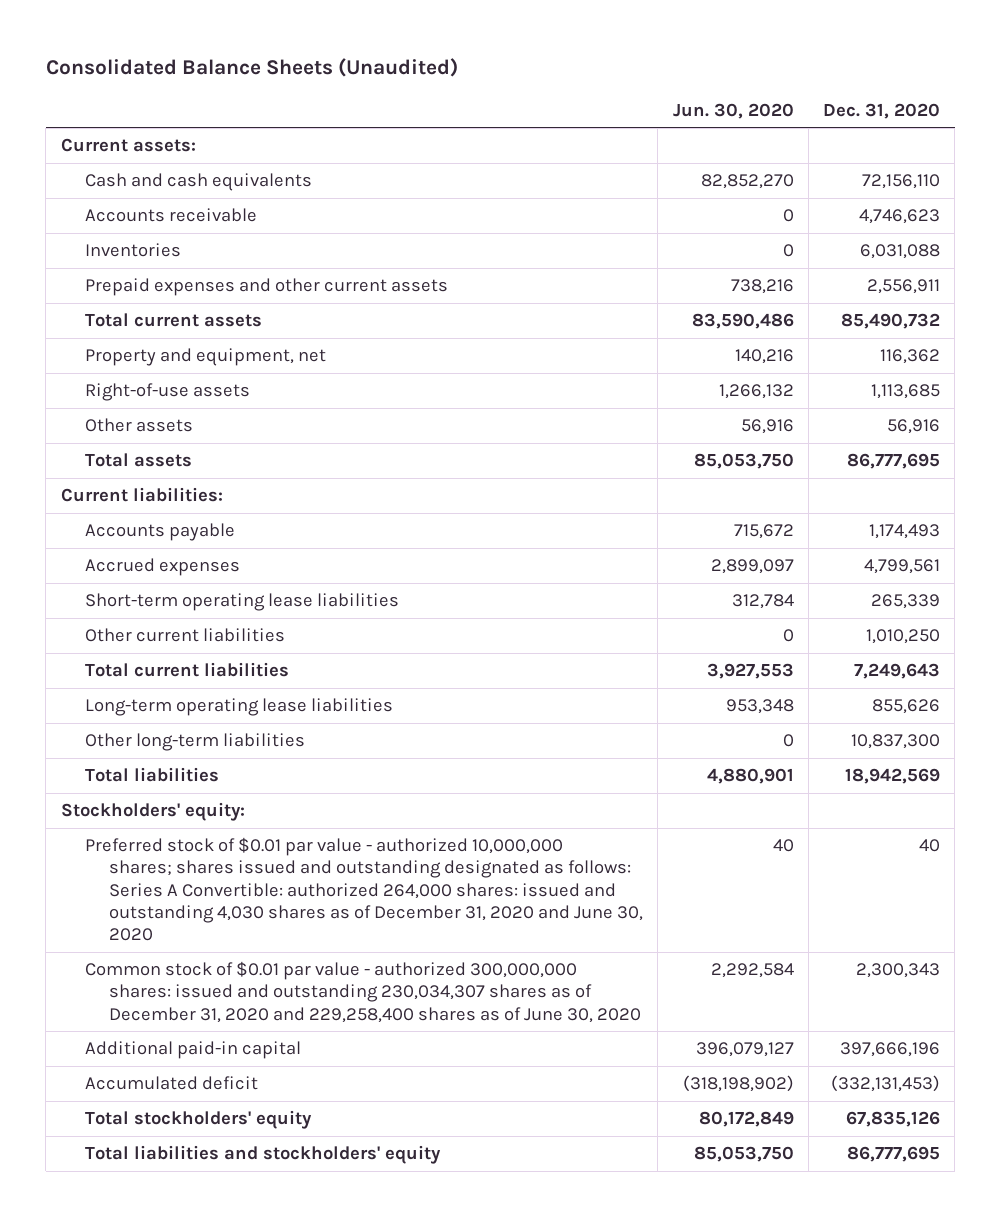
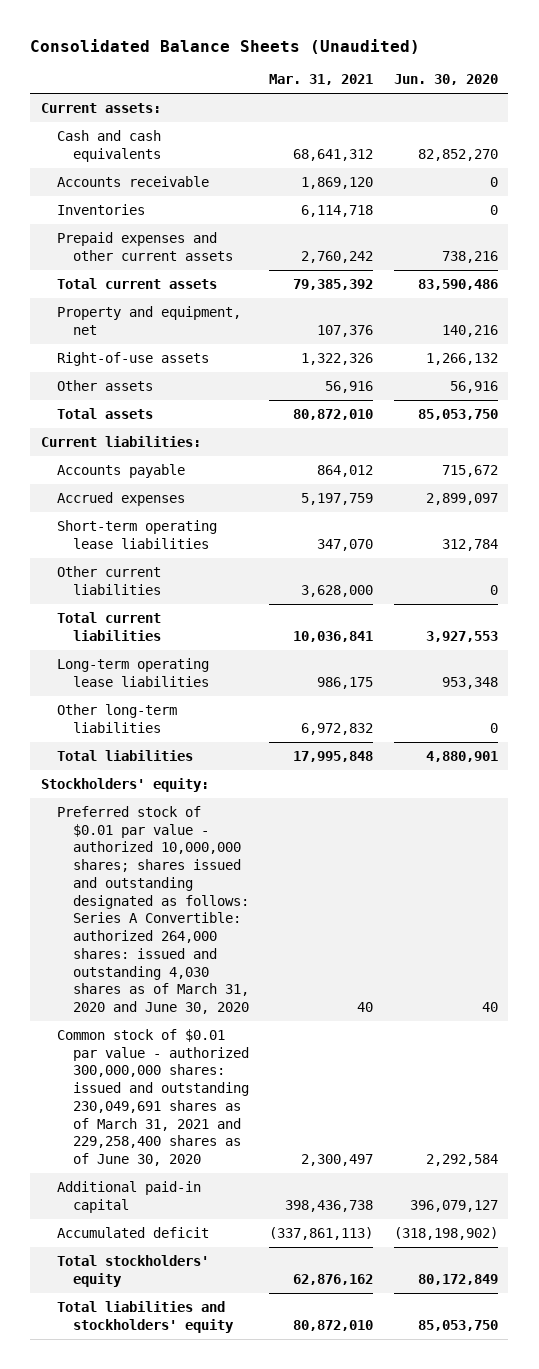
- | Jun. 30, 2020 | Dec. 31, 2020
+ | Mar. 31, 2021 | Jun. 30, 2020
- Preferred stock of $0.01 par value - authorized 10,000,000 shares; shares issued and outstanding designated as follows: Series A Convertible: authorized 264,000 shares: issued and outstanding 4,030 shares as of December 31, 2020 and June 30, 2020 | 40 | 40
- Common stock of $0.01 par value - authorized 300,000,000 shares: issued and outstanding 230,034,307 shares as of December 31, 2020 and 229,258,400 shares as of June 30, 2020 | 2,292,584 | 2,300,343
+ Preferred stock of $0.01 par value - authorized 10,000,000 shares; shares issued and outstanding designated as follows: Series A Convertible: authorized 264,000 shares: issued and outstanding 4,030 shares as of March 31, 2020 and June 30, 2020 | 40 | 40
+ Common stock of $0.01 par value - authorized 300,000,000 shares: issued and outstanding 230,049,691 shares as of March 31, 2021 and 229,258,400 shares as of June 30, 2020 | 2,300,497 | 2,292,584

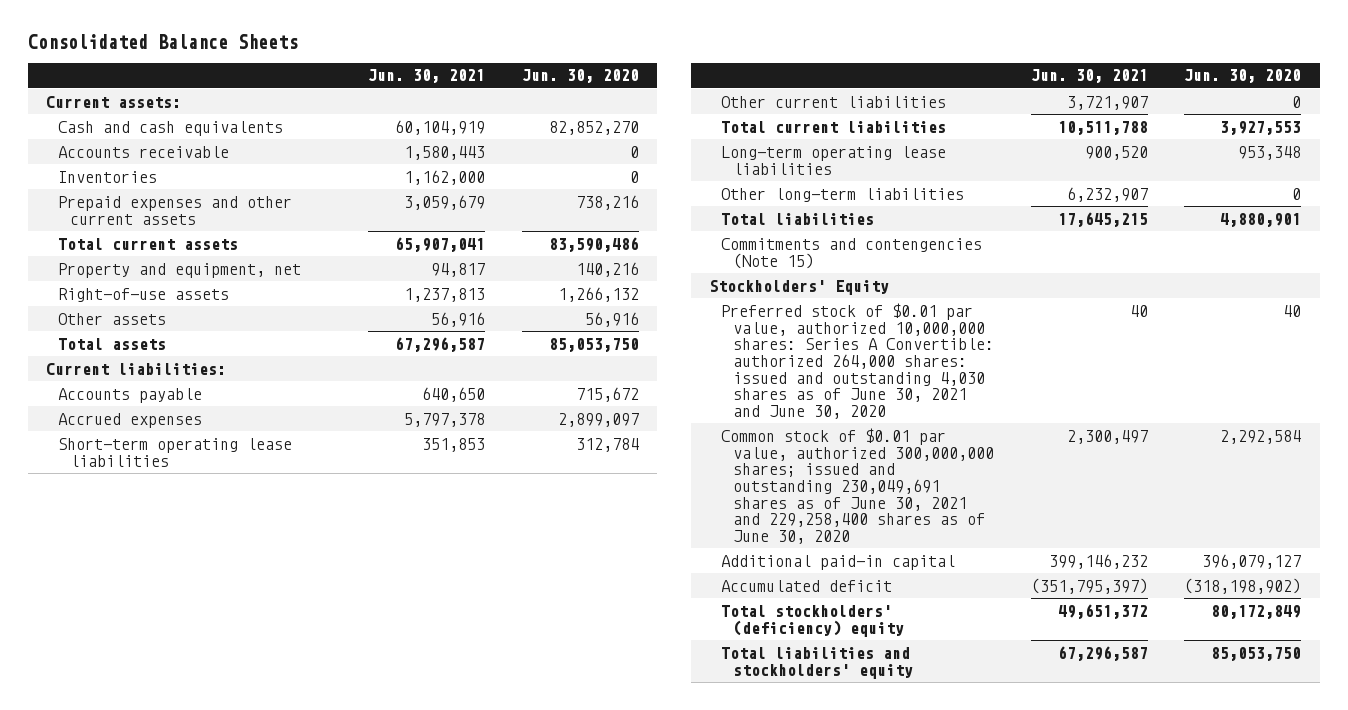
- Consolidated Balance Sheets (Unaudited)
+ Consolidated Balance Sheets
- | Mar. 31, 2021 | Jun. 30, 2020
+ | Jun. 30, 2021 | Jun. 30, 2020
- Stockholders' equity:
- Preferred stock of $0.01 par value - authorized 10,000,000 shares; shares issued and outstanding designated as follows: Series A Convertible: authorized 264,000 shares: issued and outstanding 4,030 shares as of March 31, 2020 and June 30, 2020 | 40 | 40
- Common stock of $0.01 par value - authorized 300,000,000 shares: issued and outstanding 230,049,691 shares as of March 31, 2021 and 229,258,400 shares as of June 30, 2020 | 2,300,497 | 2,292,584
+ Commitments and contengencies (Note 15)
+ Stockholders' Equity
+ Preferred stock of $0.01 par value, authorized 10,000,000 shares: Series A Convertible: authorized 264,000 shares: issued and outstanding 4,030 shares as of June 30, 2021 and June 30, 2020 | 40 | 40
+ Common stock of $0.01 par value, authorized 300,000,000 shares; issued and outstanding 230,049,691 shares as of June 30, 2021 and 229,258,400 shares as of June 30, 2020 | 2,300,497 | 2,292,584
- Total stockholders' equity | 62,876,162 | 80,172,849
+ Total stockholders' (deficiency) equity | 49,651,372 | 80,172,849

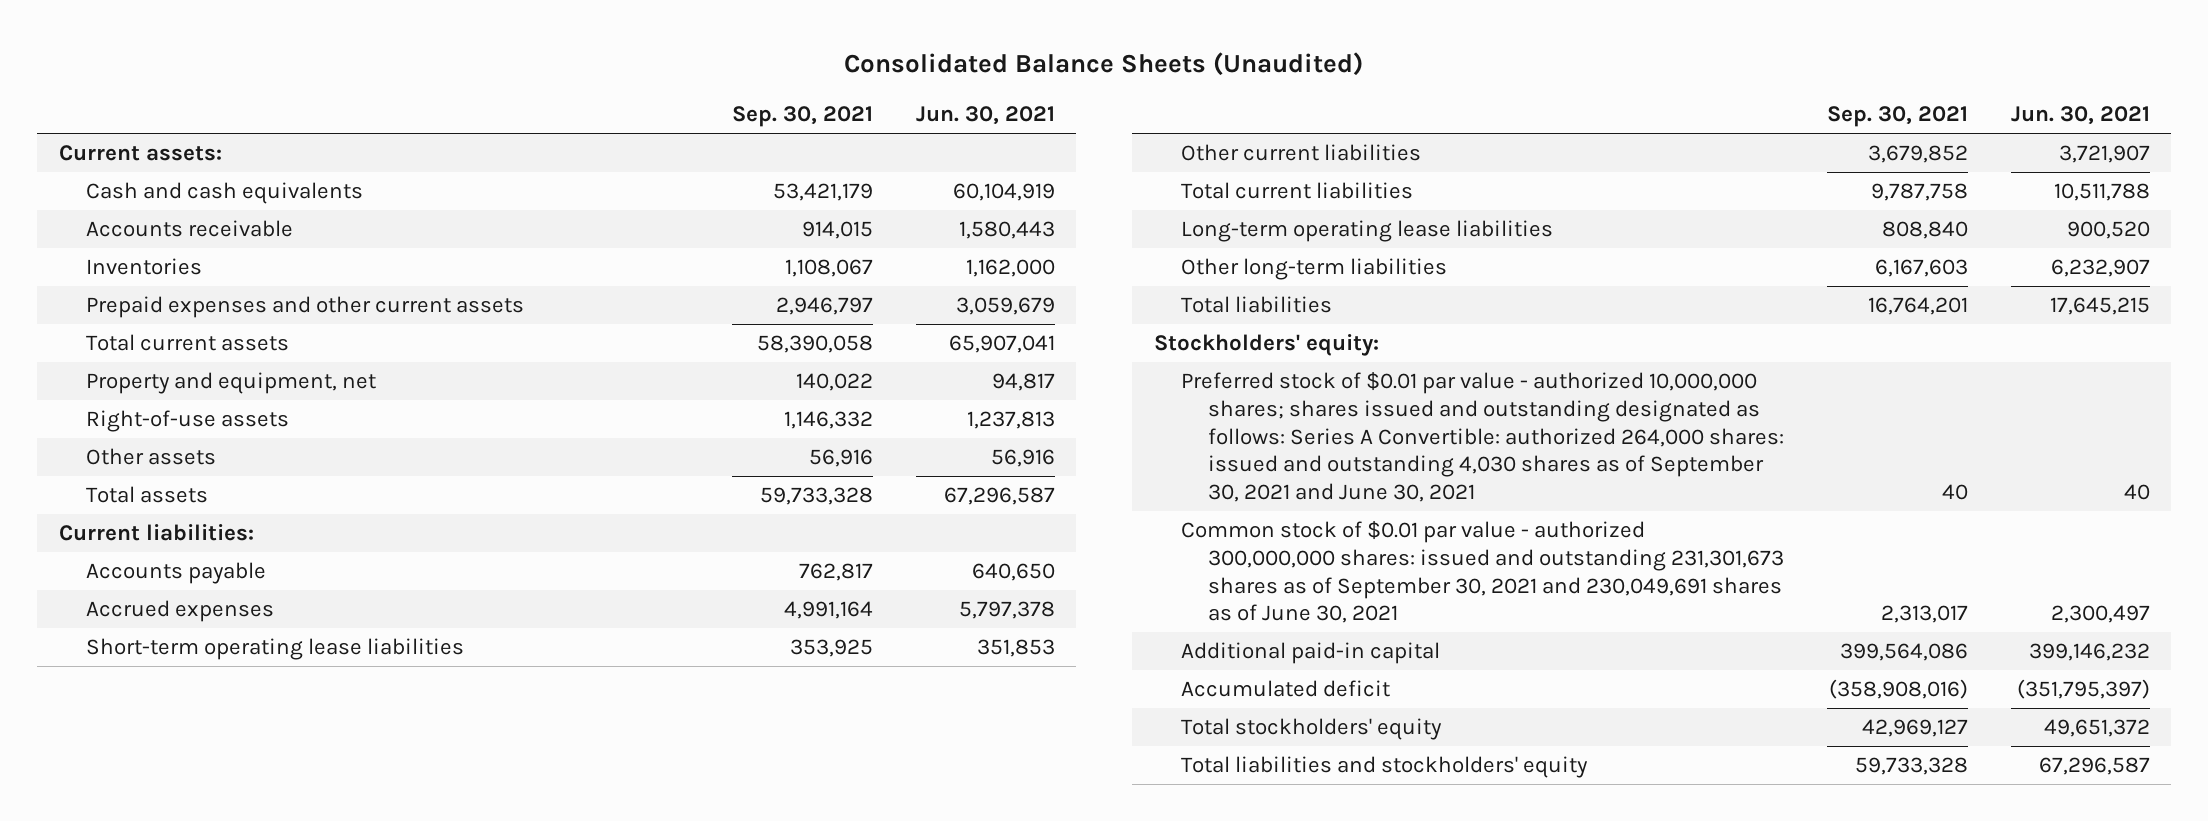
- Consolidated Balance Sheets
+ Consolidated Balance Sheets (Unaudited)
- | Jun. 30, 2021 | Jun. 30, 2020
+ | Sep. 30, 2021 | Jun. 30, 2021
- Commitments and contengencies (Note 15)
- Stockholders' Equity
- Preferred stock of $0.01 par value, authorized 10,000,000 shares: Series A Convertible: authorized 264,000 shares: issued and outstanding 4,030 shares as of June 30, 2021 and June 30, 2020 | 40 | 40
- Common stock of $0.01 par value, authorized 300,000,000 shares; issued and outstanding 230,049,691 shares as of June 30, 2021 and 229,258,400 shares as of June 30, 2020 | 2,300,497 | 2,292,584
+ Stockholders' equity:
+ Preferred stock of $0.01 par value - authorized 10,000,000 shares; shares issued and outstanding designated as follows: Series A Convertible: authorized 264,000 shares: issued and outstanding 4,030 shares as of September 30, 2021 and June 30, 2021 | 40 | 40
+ Common stock of $0.01 par value - authorized 300,000,000 shares: issued and outstanding 231,301,673 shares as of September 30, 2021 and 230,049,691 shares as of June 30, 2021 | 2,313,017 | 2,300,497
- Total stockholders' (deficiency) equity | 49,651,372 | 80,172,849
+ Total stockholders' equity | 42,969,127 | 49,651,372

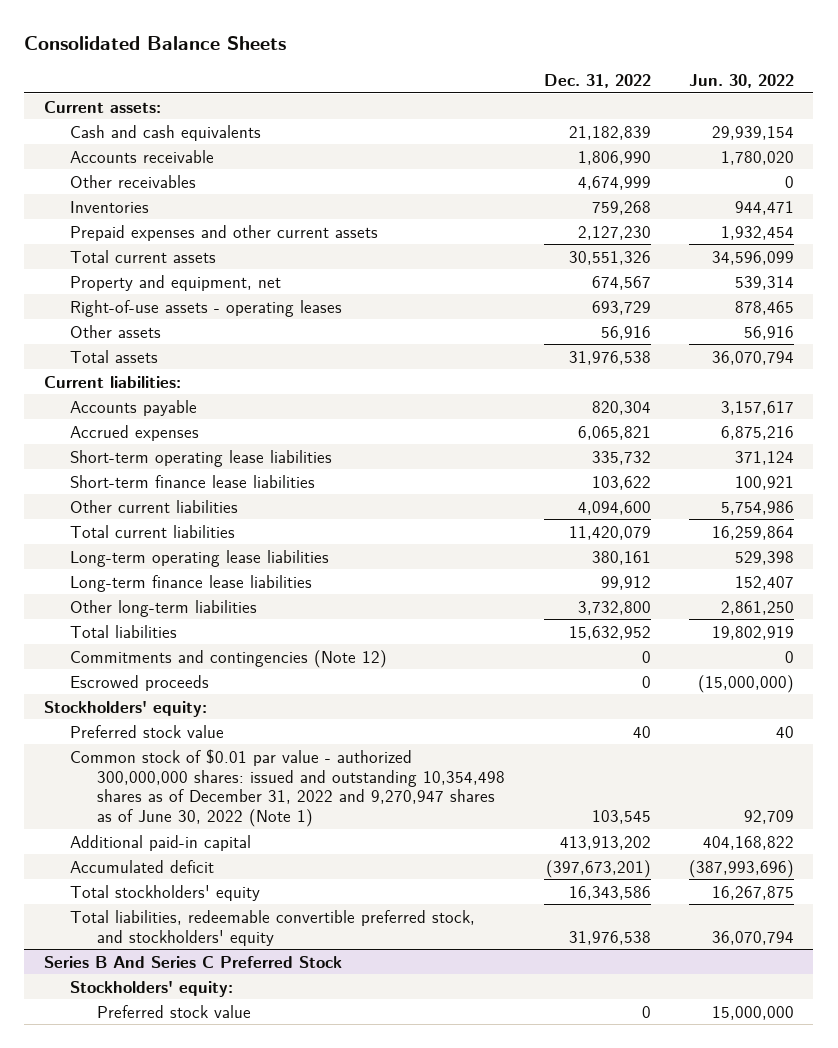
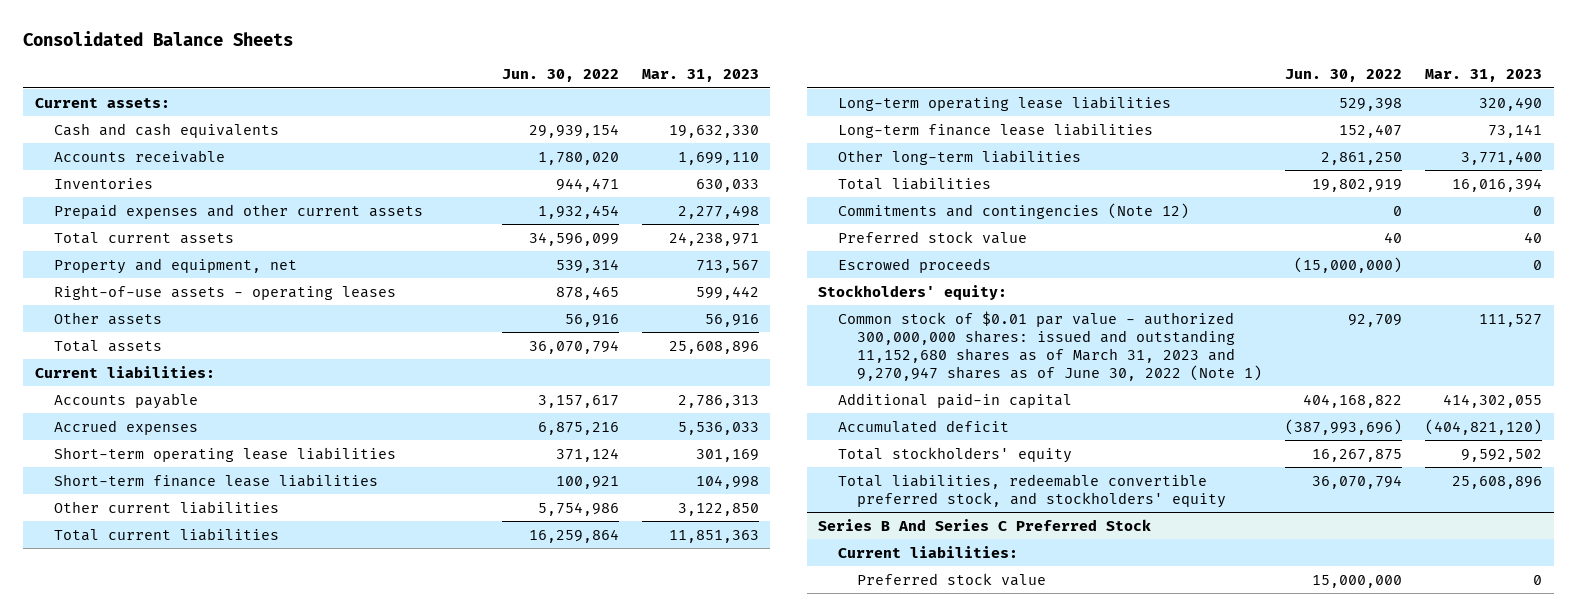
- | Dec. 31, 2022 | Jun. 30, 2022
+ | Jun. 30, 2022 | Mar. 31, 2023
- Other receivables | 4,674,999 | 0
moved up: Preferred stock value | 40 | 40
- Common stock of $0.01 par value - authorized 300,000,000 shares: issued and outstanding 10,354,498 shares as of December 31, 2022 and 9,270,947 shares as of June 30, 2022 (Note 1) | 103,545 | 92,709
+ Common stock of $0.01 par value - authorized 300,000,000 shares: issued and outstanding 11,152,680 shares as of March 31, 2023 and 9,270,947 shares as of June 30, 2022 (Note 1) | 92,709 | 111,527
@ Series B And Series C Preferred Stock
- Stockholders' equity:
+ Current liabilities:

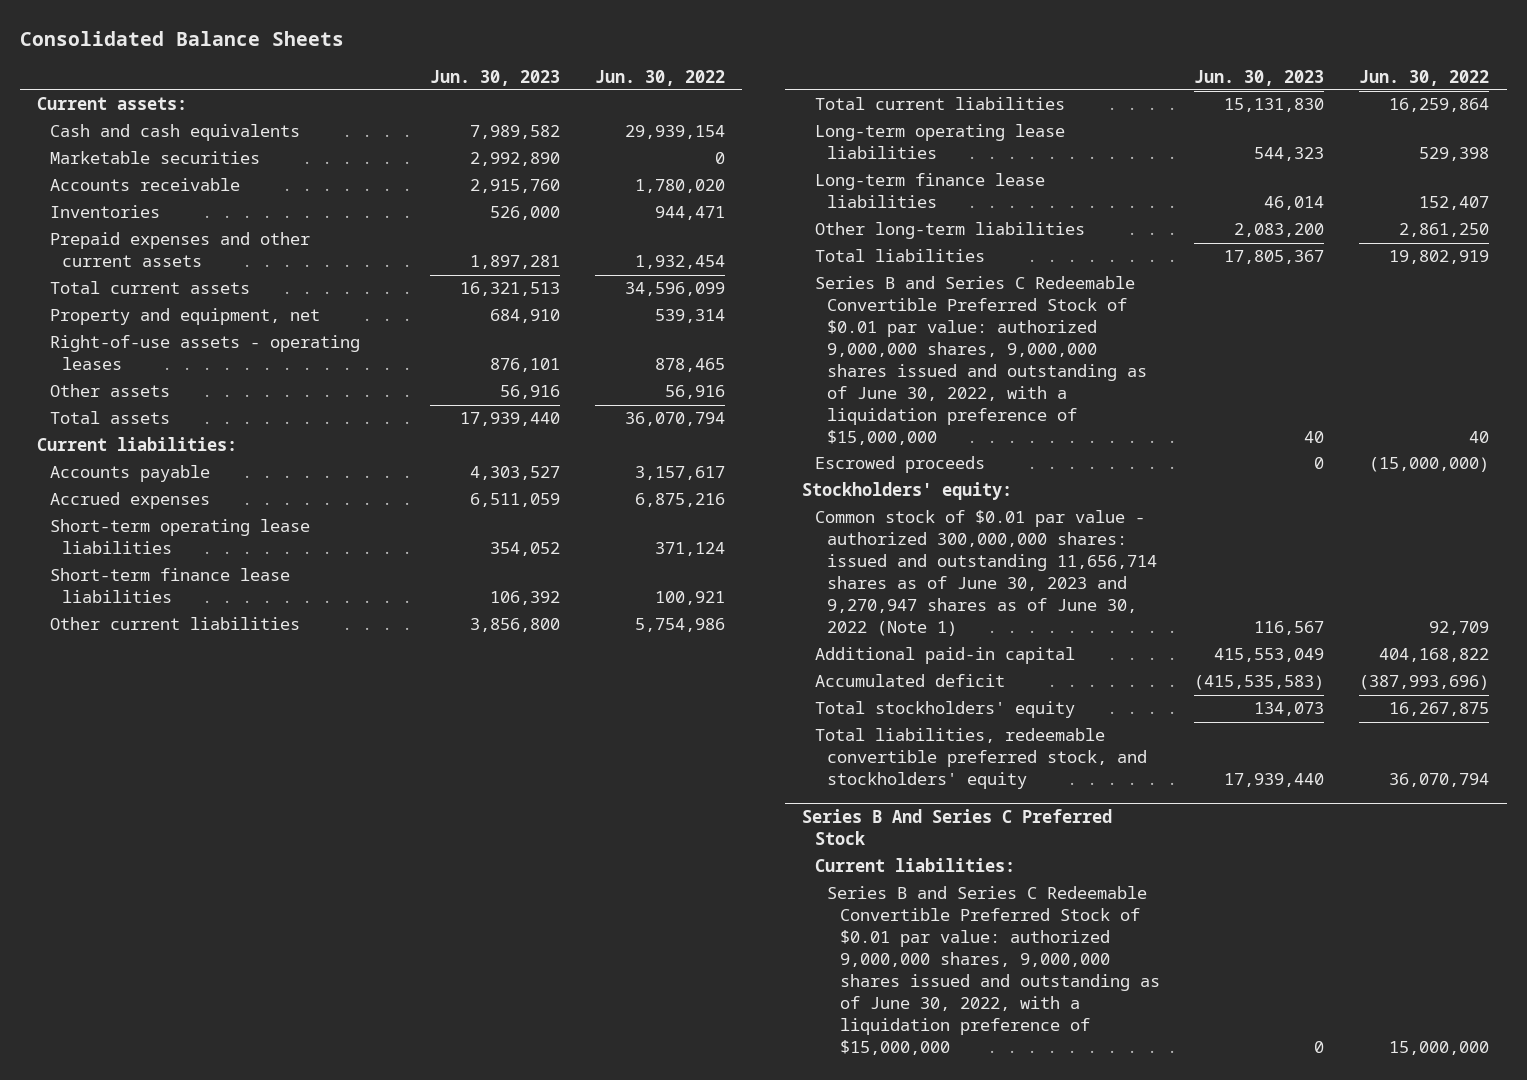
- | Jun. 30, 2022 | Mar. 31, 2023
+ | Jun. 30, 2023 | Jun. 30, 2022
+ Marketable securities | 2,992,890 | 0
- Commitments and contingencies (Note 12) | 0 | 0
- Preferred stock value | 40 | 40
+ Series B and Series C Redeemable Convertible Preferred Stock of $0.01 par value: authorized 9,000,000 shares, 9,000,000 shares issued and outstanding as of June 30, 2022, with a liquidation preference of $15,000,000 | 40 | 40
- Common stock of $0.01 par value - authorized 300,000,000 shares: issued and outstanding 11,152,680 shares as of March 31, 2023 and 9,270,947 shares as of June 30, 2022 (Note 1) | 92,709 | 111,527
+ Common stock of $0.01 par value - authorized 300,000,000 shares: issued and outstanding 11,656,714 shares as of June 30, 2023 and 9,270,947 shares as of June 30, 2022 (Note 1) | 116,567 | 92,709
@ Series B And Series C Preferred Stock
- Preferred stock value | 15,000,000 | 0
+ Series B and Series C Redeemable Convertible Preferred Stock of $0.01 par value: authorized 9,000,000 shares, 9,000,000 shares issued and outstanding as of June 30, 2022, with a liquidation preference of $15,000,000 | 0 | 15,000,000

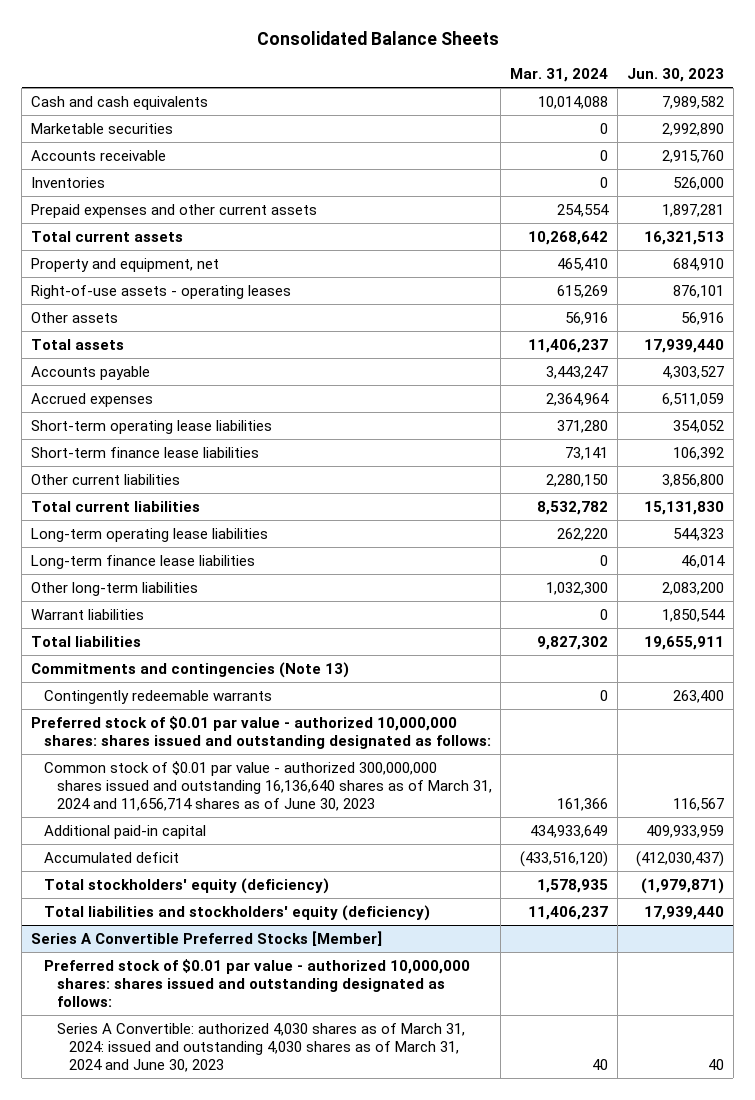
- | Jun. 30, 2023 | Jun. 30, 2022
+ | Mar. 31, 2024 | Jun. 30, 2023
- Current assets:
- Current liabilities:
- Total liabilities | 17,805,367 | 19,802,919
- Series B and Series C Redeemable Convertible Preferred Stock of $0.01 par value: authorized 9,000,000 shares, 9,000,000 shares issued and outstanding as of June 30, 2022, with a liquidation preference of $15,000,000 | 40 | 40
- Escrowed proceeds | 0 | (15,000,000)
- Stockholders' equity:
- Common stock of $0.01 par value - authorized 300,000,000 shares: issued and outstanding 11,656,714 shares as of June 30, 2023 and 9,270,947 shares as of June 30, 2022 (Note 1) | 116,567 | 92,709
- Additional paid-in capital | 415,553,049 | 404,168,822
- Accumulated deficit | (415,535,583) | (387,993,696)
- Total stockholders' equity | 134,073 | 16,267,875
- Total liabilities, redeemable convertible preferred stock, and stockholders' equity | 17,939,440 | 36,070,794
- Series B And Series C Preferred Stock
- Current liabilities:
- Series B and Series C Redeemable Convertible Preferred Stock of $0.01 par value: authorized 9,000,000 shares, 9,000,000 shares issued and outstanding as of June 30, 2022, with a liquidation preference of $15,000,000 | 0 | 15,000,000
+ Warrant liabilities | 0 | 1,850,544
+ Total liabilities | 9,827,302 | 19,655,911
+ Commitments and contingencies (Note 13)
+ Contingently redeemable warrants | 0 | 263,400
+ Preferred stock of $0.01 par value - authorized 10,000,000 shares: shares issued and outstanding designated as follows:
+ Common stock of $0.01 par value - authorized 300,000,000 shares issued and outstanding 16,136,640 shares as of March 31, 2024 and 11,656,714 shares as of June 30, 2023 | 161,366 | 116,567
+ Additional paid-in capital | 434,933,649 | 409,933,959
+ Accumulated deficit | (433,516,120) | (412,030,437)
+ Total stockholders' equity (deficiency) | 1,578,935 | (1,979,871)
+ Total liabilities and stockholders' equity (deficiency) | 11,406,237 | 17,939,440
+ Series A Convertible Preferred Stocks [Member]
+ Preferred stock of $0.01 par value - authorized 10,000,000 shares: shares issued and outstanding designated as follows:
+ Series A Convertible: authorized 4,030 shares as of March 31, 2024: issued and outstanding 4,030 shares as of March 31, 2024 and June 30, 2023 | 40 | 40

